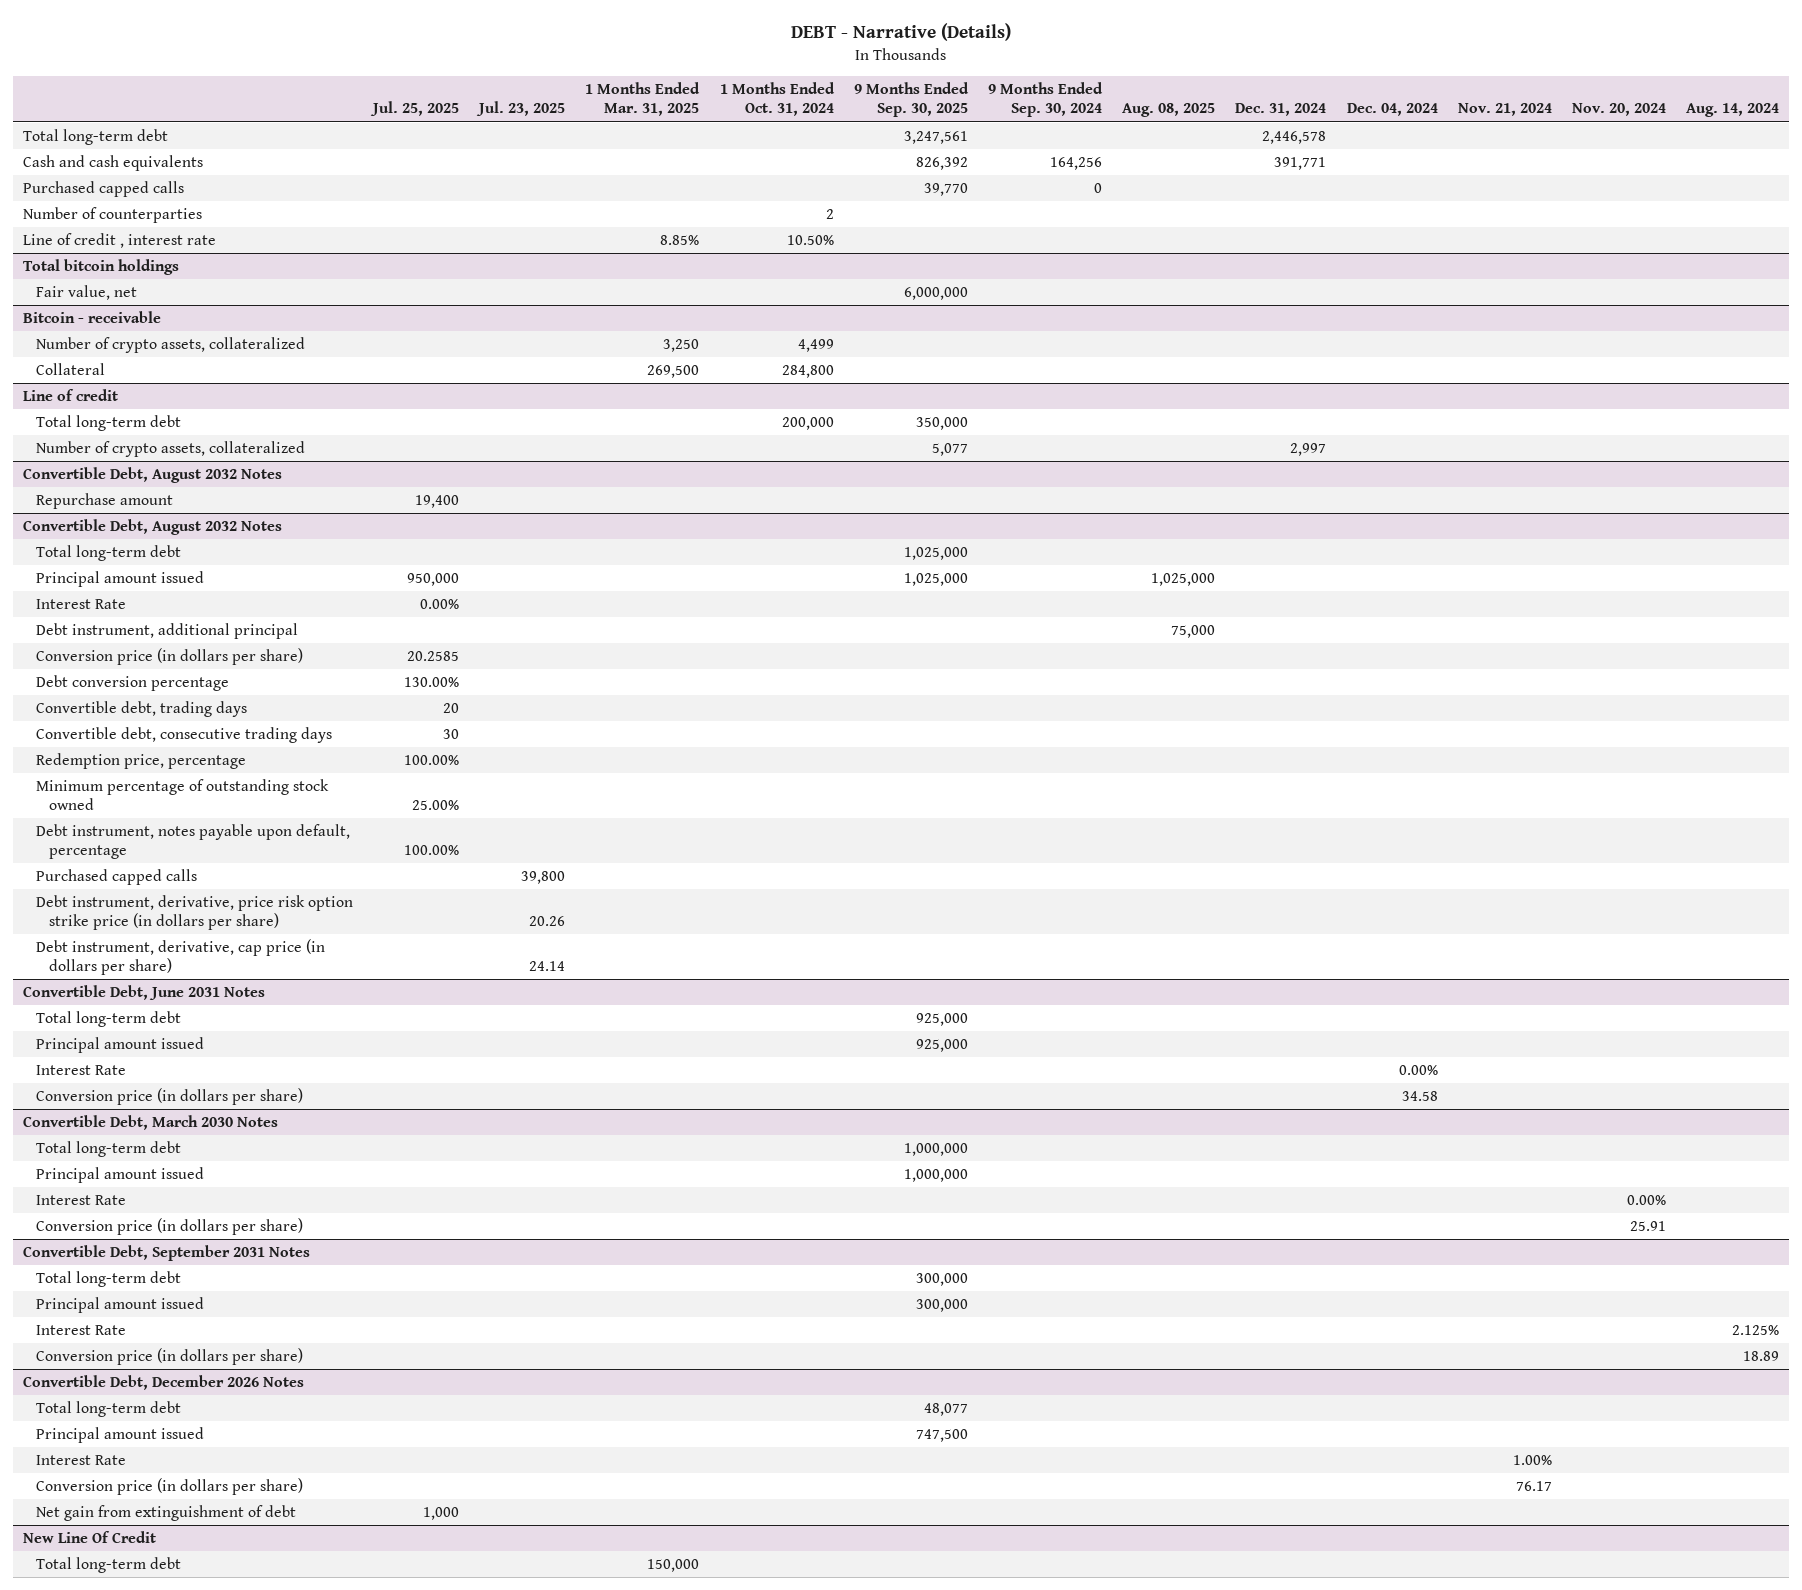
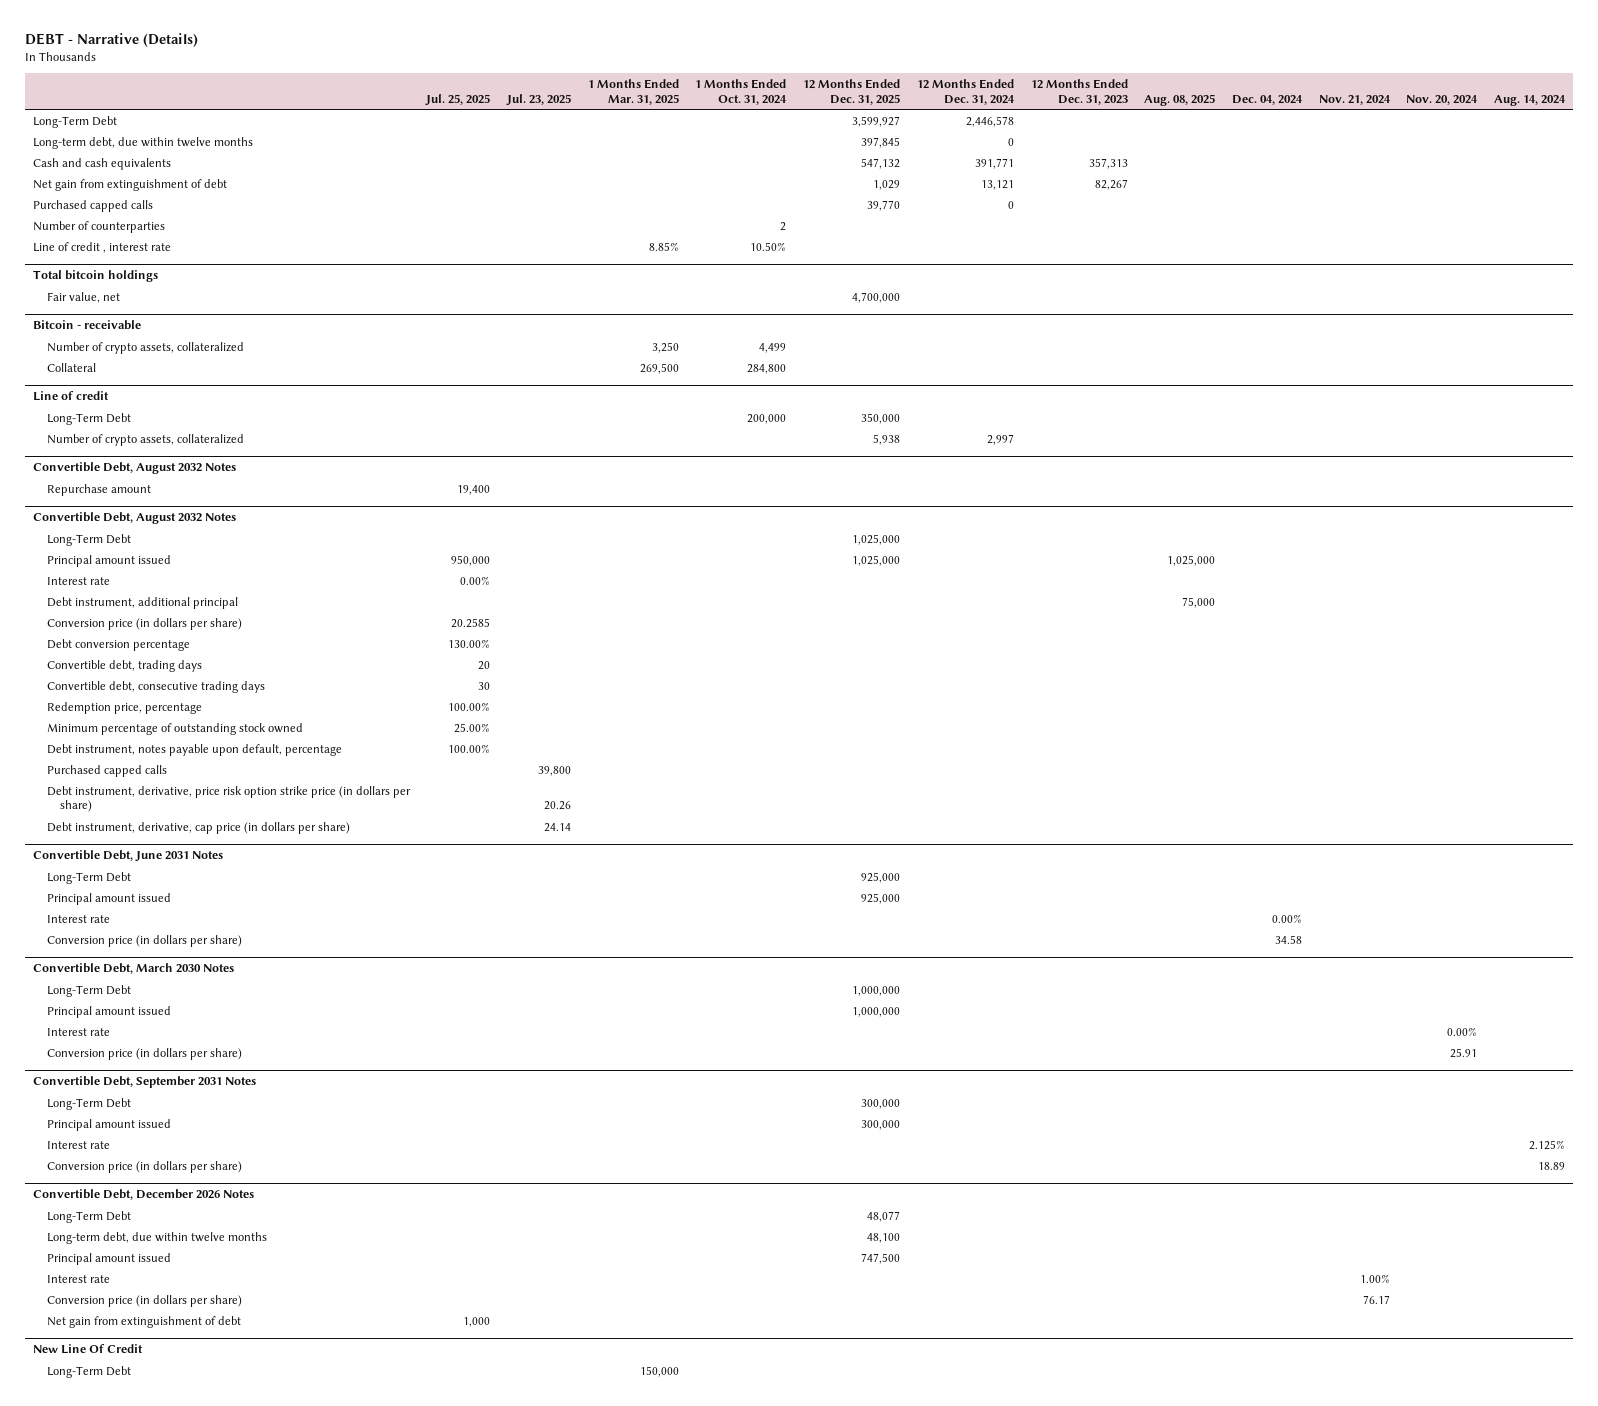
- | Jul. 25, 2025 | Jul. 23, 2025 | 1 Months Ended Mar. 31, 2025 | 1 Months Ended Oct. 31, 2024 | 9 Months Ended Sep. 30, 2025 | 9 Months Ended Sep. 30, 2024 | Aug. 08, 2025 | Dec. 31, 2024 | Dec. 04, 2024 | Nov. 21, 2024 | Nov. 20, 2024 | Aug. 14, 2024
+ | Jul. 25, 2025 | Jul. 23, 2025 | 1 Months Ended Mar. 31, 2025 | 1 Months Ended Oct. 31, 2024 | 12 Months Ended Dec. 31, 2025 | 12 Months Ended Dec. 31, 2024 | 12 Months Ended Dec. 31, 2023 | Aug. 08, 2025 | Dec. 04, 2024 | Nov. 21, 2024 | Nov. 20, 2024 | Aug. 14, 2024
- Total long-term debt | | | | | 3,247,561 | | | 2,446,578 | | | |
+ Long-Term Debt | | | | | 3,599,927 | 2,446,578 | | | | | |
+ Long-term debt, due within twelve months | | | | | 397,845 | 0 | | | | | |
+ Net gain from extinguishment of debt | | | | | 1,029 | 13,121 | 82,267 | | | | |
@ Line of credit
- Total long-term debt | | | | 200,000 | 350,000 | | | | | | |
+ Long-Term Debt | | | | 200,000 | 350,000 | | | | | | |
@ Convertible Debt, August 2032 Notes
- Total long-term debt | | | | | 1,025,000 | | | | | | |
+ Long-Term Debt | | | | | 1,025,000 | | | | | | |
- Interest Rate | 0.00% | | | | | | | | | | |
+ Interest rate | 0.00% | | | | | | | | | | |
@ Convertible Debt, June 2031 Notes
- Total long-term debt | | | | | 925,000 | | | | | | |
+ Long-Term Debt | | | | | 925,000 | | | | | | |
- Interest Rate | | | | | | | | | 0.00% | | |
+ Interest rate | | | | | | | | | 0.00% | | |
@ Convertible Debt, March 2030 Notes
- Total long-term debt | | | | | 1,000,000 | | | | | | |
+ Long-Term Debt | | | | | 1,000,000 | | | | | | |
- Interest Rate | | | | | | | | | | | 0.00% |
+ Interest rate | | | | | | | | | | | 0.00% |
@ Convertible Debt, September 2031 Notes
- Total long-term debt | | | | | 300,000 | | | | | | |
+ Long-Term Debt | | | | | 300,000 | | | | | | |
- Interest Rate | | | | | | | | | | | | 2.125%
+ Interest rate | | | | | | | | | | | | 2.125%
@ Convertible Debt, December 2026 Notes
- Total long-term debt | | | | | 48,077 | | | | | | |
+ Long-Term Debt | | | | | 48,077 | | | | | | |
+ Long-term debt, due within twelve months | | | | | 48,100 | | | | | | |
- Interest Rate | | | | | | | | | | 1.00% | |
+ Interest rate | | | | | | | | | | 1.00% | |
@ New Line Of Credit
- Total long-term debt | | | 150,000 | | | | | | | | |
+ Long-Term Debt | | | 150,000 | | | | | | | | |

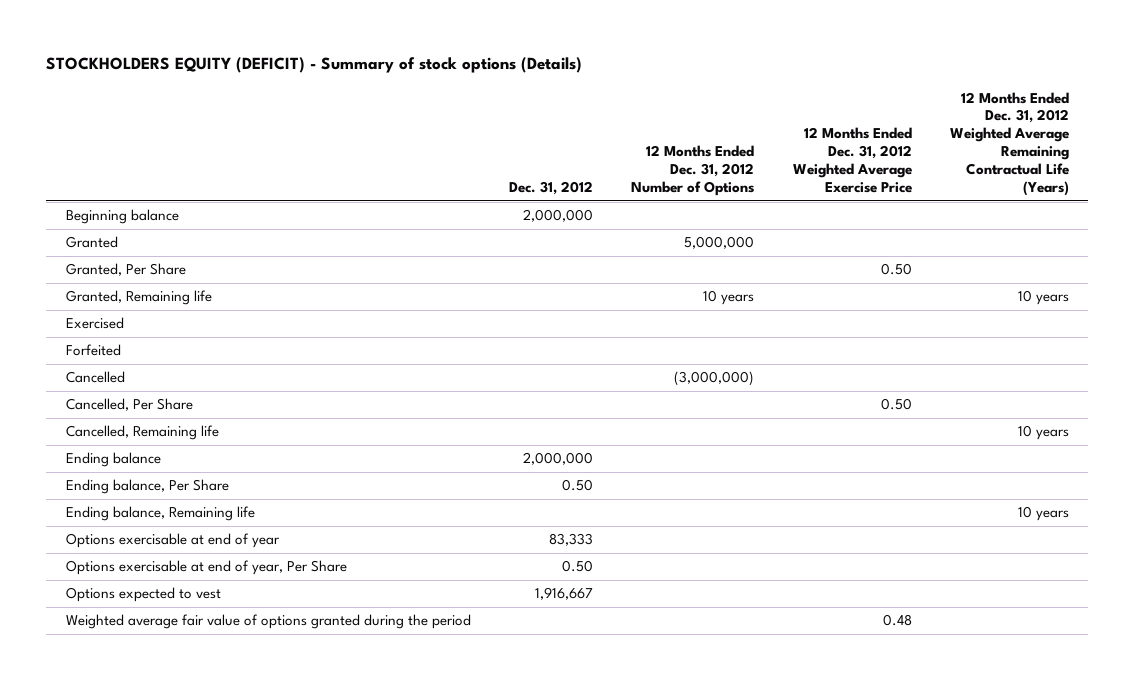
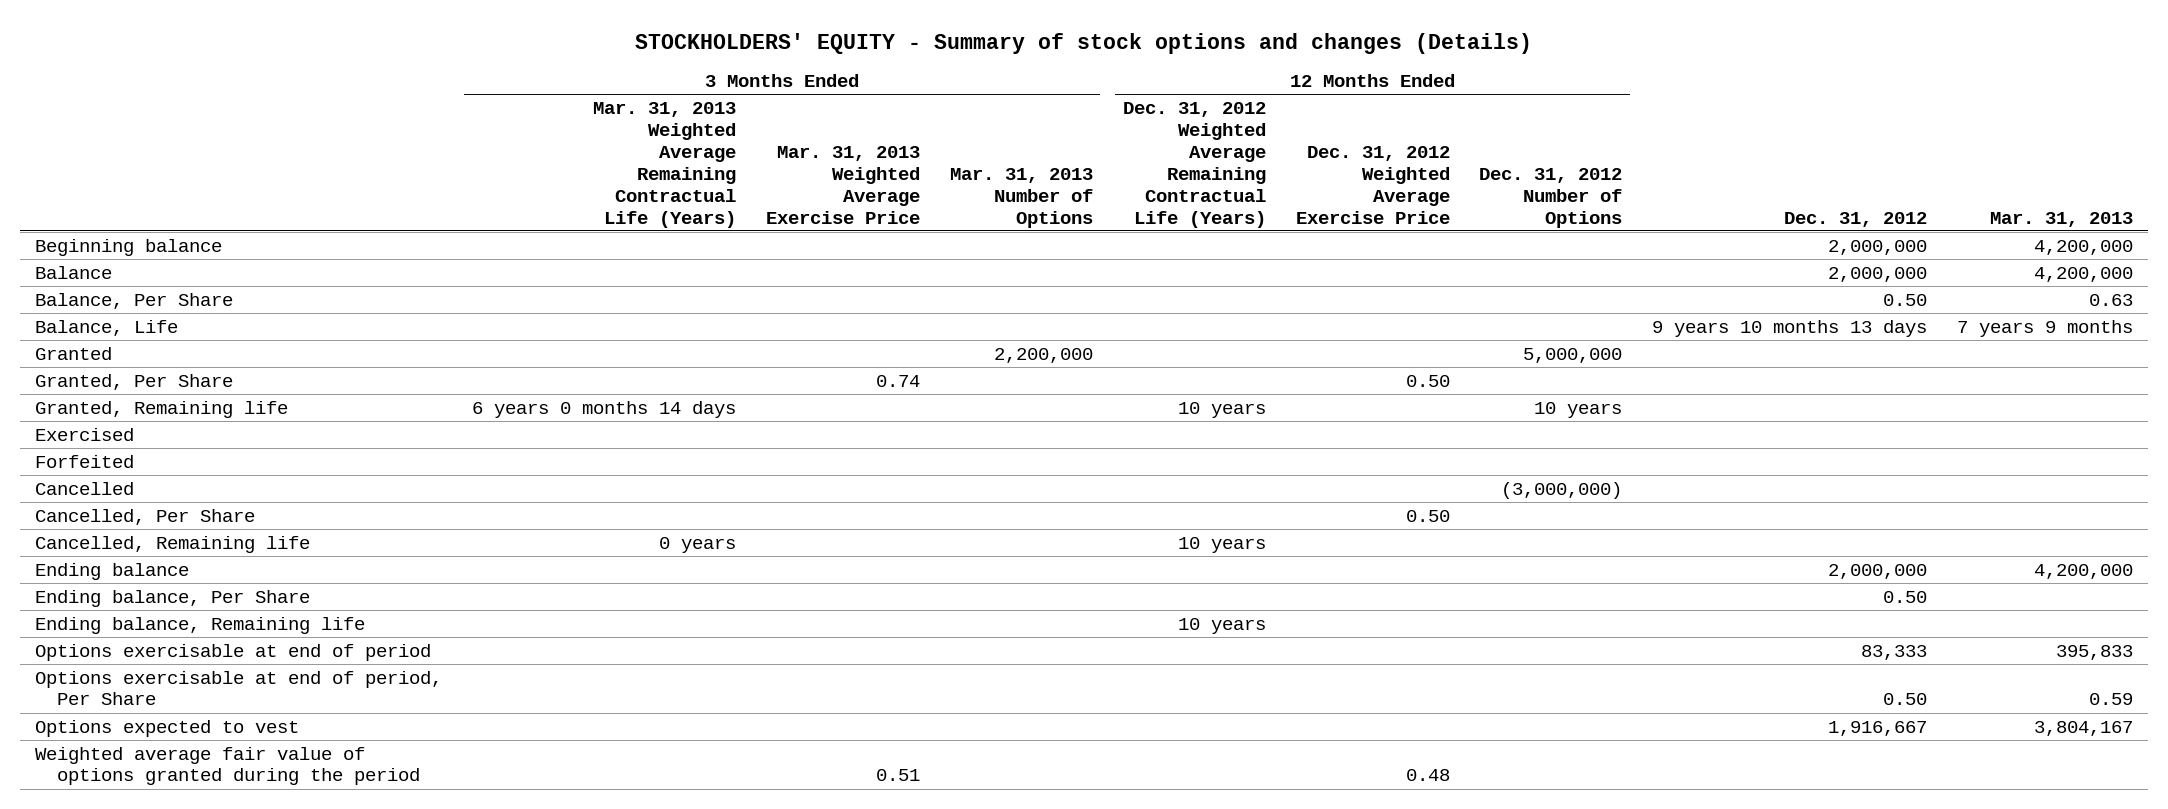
- STOCKHOLDERS EQUITY (DEFICIT) - Summary of stock options (Details)
+ STOCKHOLDERS' EQUITY - Summary of stock options and changes (Details)
- | Dec. 31, 2012 | 12 Months Ended Dec. 31, 2012 Number of Options | 12 Months Ended Dec. 31, 2012 Weighted Average Exercise Price | 12 Months Ended Dec. 31, 2012 Weighted Average Remaining Contractual Life (Years)
+ | 3 Months Ended Mar. 31, 2013 Weighted Average Remaining Contractual Life (Years) | 3 Months Ended Mar. 31, 2013 Weighted Average Exercise Price | 3 Months Ended Mar. 31, 2013 Number of Options | 12 Months Ended Dec. 31, 2012 Weighted Average Remaining Contractual Life (Years) | 12 Months Ended Dec. 31, 2012 Weighted Average Exercise Price | 12 Months Ended Dec. 31, 2012 Number of Options | Dec. 31, 2012 | Mar. 31, 2013
+ Balance | | | | | | | 2,000,000 | 4,200,000
+ Balance, Per Share | | | | | | | 0.50 | 0.63
+ Balance, Life | | | | | | | 9 years 10 months 13 days | 7 years 9 months
- Options exercisable at end of year | 83,333 | | |
- Options exercisable at end of year, Per Share | 0.50 | | |
+ Options exercisable at end of period | | | | | | | 83,333 | 395,833
+ Options exercisable at end of period, Per Share | | | | | | | 0.50 | 0.59

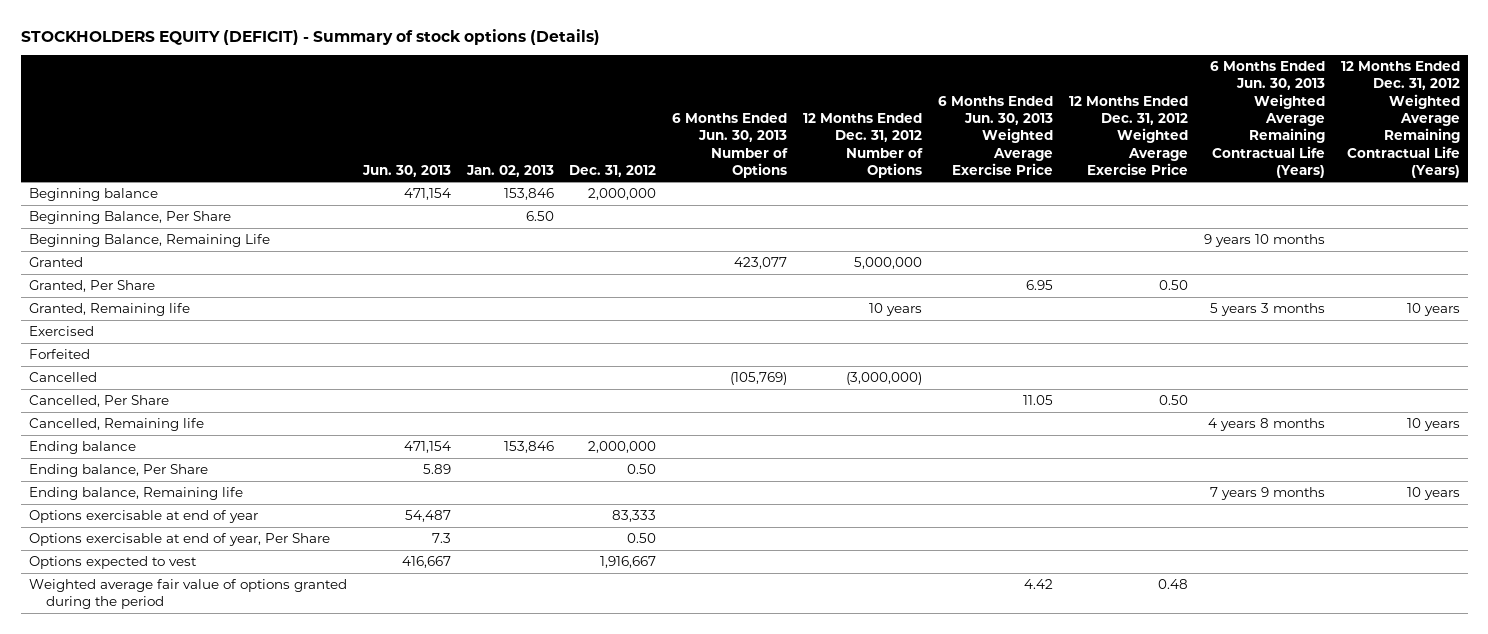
- STOCKHOLDERS' EQUITY - Summary of stock options and changes (Details)
+ STOCKHOLDERS EQUITY (DEFICIT) - Summary of stock options (Details)
- | 3 Months Ended Mar. 31, 2013 Weighted Average Remaining Contractual Life (Years) | 3 Months Ended Mar. 31, 2013 Weighted Average Exercise Price | 3 Months Ended Mar. 31, 2013 Number of Options | 12 Months Ended Dec. 31, 2012 Weighted Average Remaining Contractual Life (Years) | 12 Months Ended Dec. 31, 2012 Weighted Average Exercise Price | 12 Months Ended Dec. 31, 2012 Number of Options | Dec. 31, 2012 | Mar. 31, 2013
+ | Jun. 30, 2013 | Jan. 02, 2013 | Dec. 31, 2012 | 6 Months Ended Jun. 30, 2013 Number of Options | 12 Months Ended Dec. 31, 2012 Number of Options | 6 Months Ended Jun. 30, 2013 Weighted Average Exercise Price | 12 Months Ended Dec. 31, 2012 Weighted Average Exercise Price | 6 Months Ended Jun. 30, 2013 Weighted Average Remaining Contractual Life (Years) | 12 Months Ended Dec. 31, 2012 Weighted Average Remaining Contractual Life (Years)
- Balance | | | | | | | 2,000,000 | 4,200,000
- Balance, Per Share | | | | | | | 0.50 | 0.63
- Balance, Life | | | | | | | 9 years 10 months 13 days | 7 years 9 months
+ Beginning Balance, Per Share | | 6.50 | | | | | | |
+ Beginning Balance, Remaining Life | | | | | | | | 9 years 10 months |
- Options exercisable at end of period | | | | | | | 83,333 | 395,833
- Options exercisable at end of period, Per Share | | | | | | | 0.50 | 0.59
+ Options exercisable at end of year | 54,487 | | 83,333 | | | | | |
+ Options exercisable at end of year, Per Share | 7.3 | | 0.50 | | | | | |

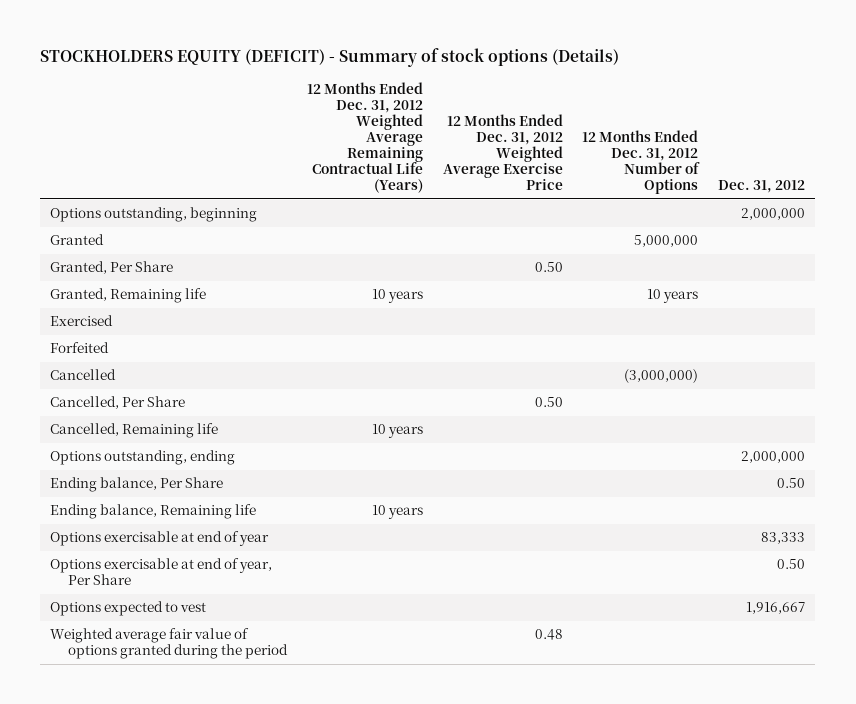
- | Jun. 30, 2013 | Jan. 02, 2013 | Dec. 31, 2012 | 6 Months Ended Jun. 30, 2013 Number of Options | 12 Months Ended Dec. 31, 2012 Number of Options | 6 Months Ended Jun. 30, 2013 Weighted Average Exercise Price | 12 Months Ended Dec. 31, 2012 Weighted Average Exercise Price | 6 Months Ended Jun. 30, 2013 Weighted Average Remaining Contractual Life (Years) | 12 Months Ended Dec. 31, 2012 Weighted Average Remaining Contractual Life (Years)
+ | 12 Months Ended Dec. 31, 2012 Weighted Average Remaining Contractual Life (Years) | 12 Months Ended Dec. 31, 2012 Weighted Average Exercise Price | 12 Months Ended Dec. 31, 2012 Number of Options | Dec. 31, 2012
- Beginning balance | 471,154 | 153,846 | 2,000,000 | | | | | |
- Beginning Balance, Per Share | | 6.50 | | | | | | |
- Beginning Balance, Remaining Life | | | | | | | | 9 years 10 months |
+ Options outstanding, beginning | | | | 2,000,000
- Ending balance | 471,154 | 153,846 | 2,000,000 | | | | | |
+ Options outstanding, ending | | | | 2,000,000

